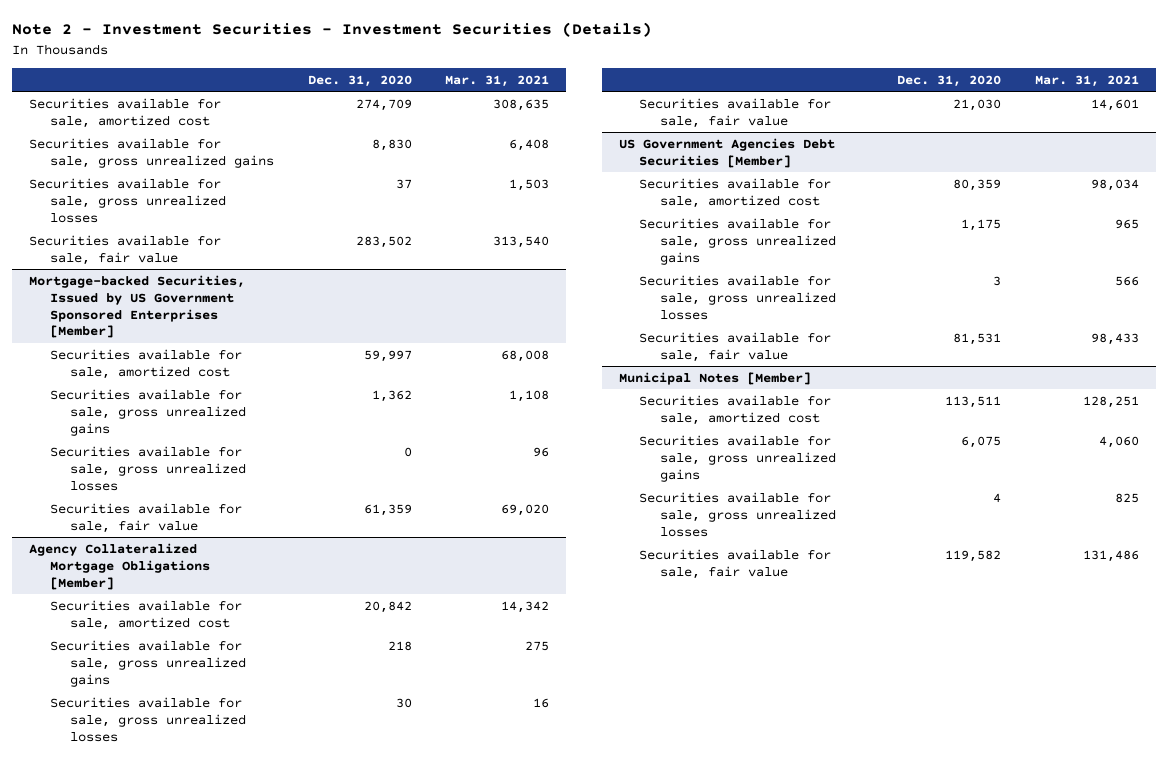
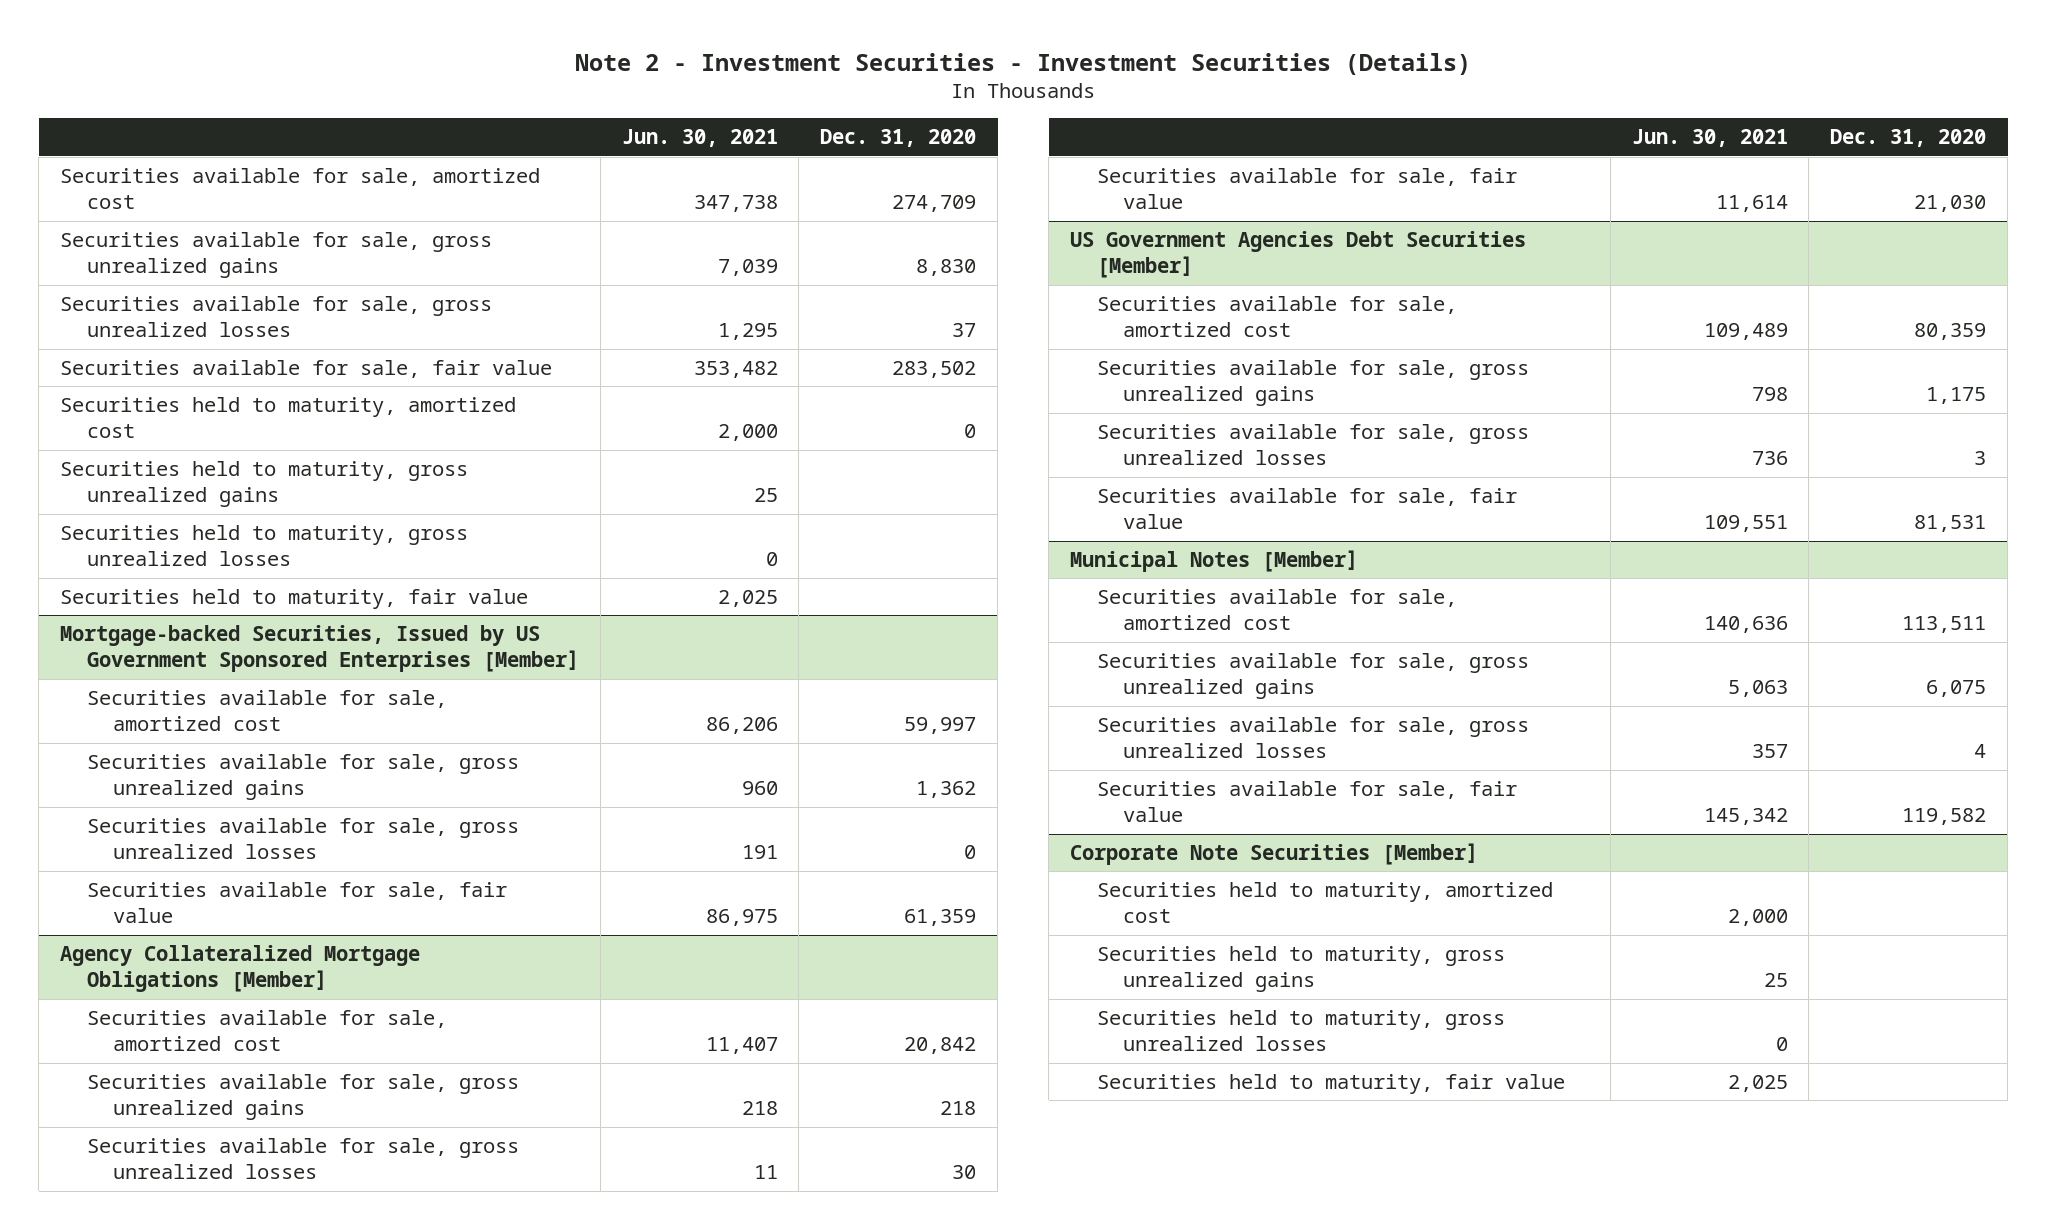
- | Dec. 31, 2020 | Mar. 31, 2021
+ | Jun. 30, 2021 | Dec. 31, 2020
+ Securities held to maturity, amortized cost | 2,000 | 0
+ Securities held to maturity, gross unrealized gains | 25 |
+ Securities held to maturity, gross unrealized losses | 0 |
+ Securities held to maturity, fair value | 2,025 |
+ Corporate Note Securities [Member]
+ Securities held to maturity, amortized cost | 2,000 |
+ Securities held to maturity, gross unrealized gains | 25 |
+ Securities held to maturity, gross unrealized losses | 0 |
+ Securities held to maturity, fair value | 2,025 |

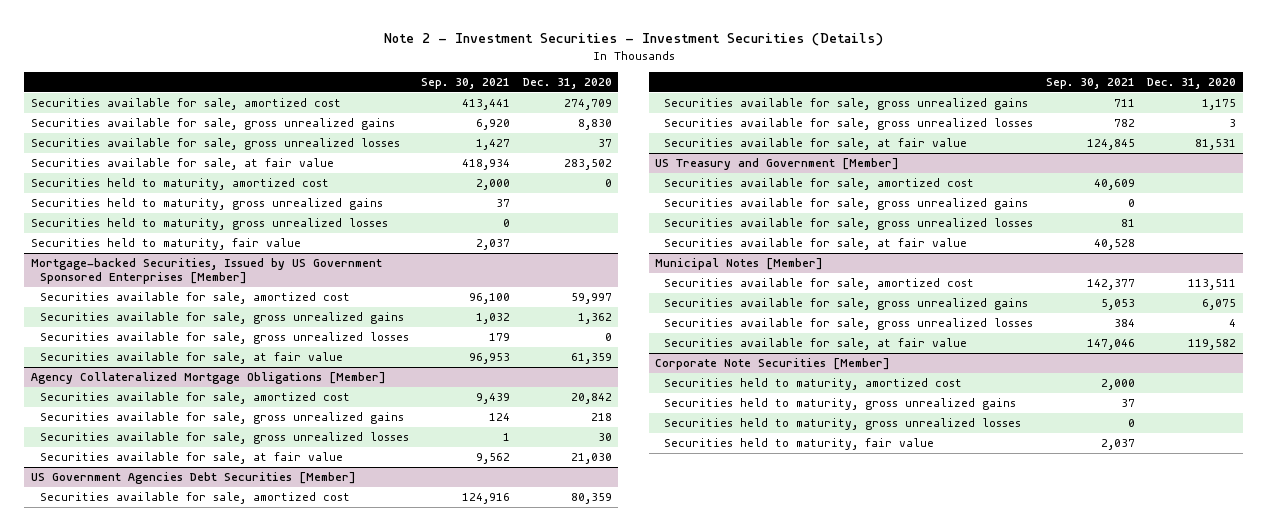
- | Jun. 30, 2021 | Dec. 31, 2020
+ | Sep. 30, 2021 | Dec. 31, 2020
- Securities available for sale, fair value | 353,482 | 283,502
+ Securities available for sale, at fair value | 418,934 | 283,502
@ Mortgage-backed Securities, Issued by US Government Sponsored Enterprises [Member]
- Securities available for sale, fair value | 86,975 | 61,359
+ Securities available for sale, at fair value | 96,953 | 61,359
@ Agency Collateralized Mortgage Obligations [Member]
- Securities available for sale, fair value | 11,614 | 21,030
+ Securities available for sale, at fair value | 9,562 | 21,030
@ US Government Agencies Debt Securities [Member]
- Securities available for sale, fair value | 109,551 | 81,531
+ Securities available for sale, at fair value | 124,845 | 81,531
+ US Treasury and Government [Member]
+ Securities available for sale, amortized cost | 40,609 |
+ Securities available for sale, gross unrealized gains | 0 |
+ Securities available for sale, gross unrealized losses | 81 |
+ Securities available for sale, at fair value | 40,528 |
@ Municipal Notes [Member]
- Securities available for sale, fair value | 145,342 | 119,582
+ Securities available for sale, at fair value | 147,046 | 119,582

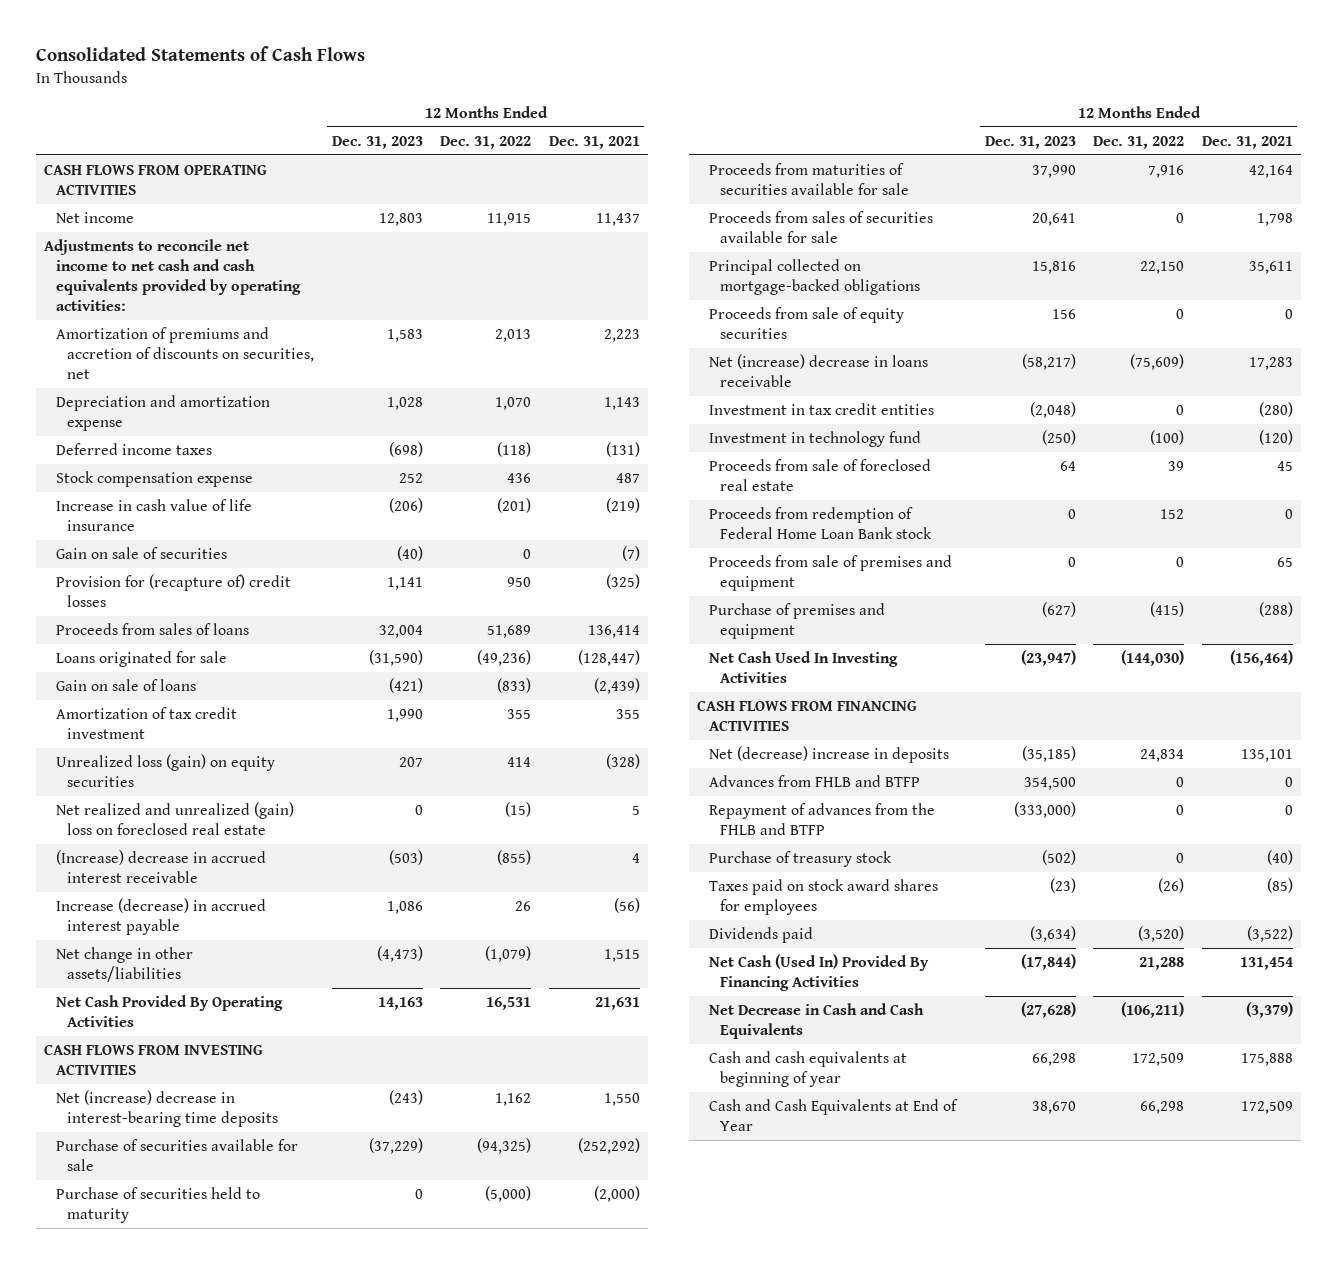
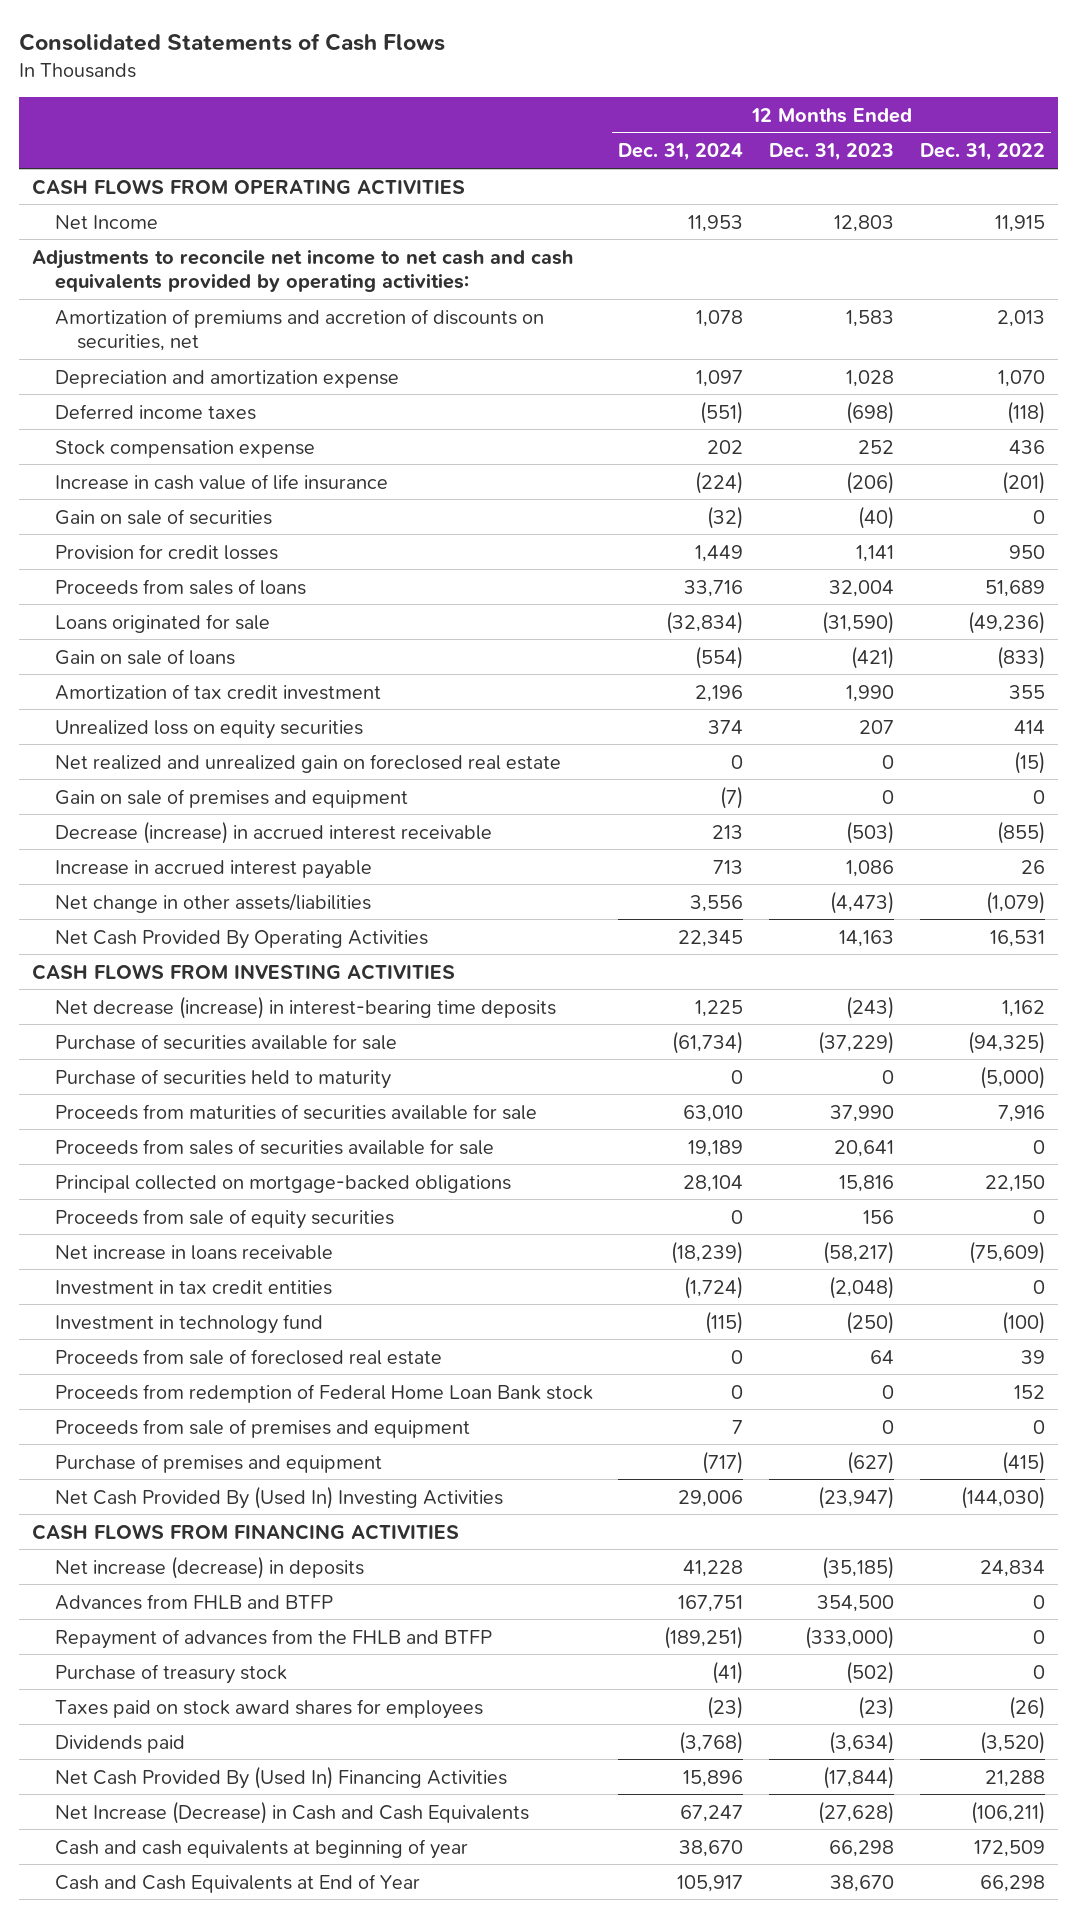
- | 12 Months Ended Dec. 31, 2023 | 12 Months Ended Dec. 31, 2022 | 12 Months Ended Dec. 31, 2021
+ | 12 Months Ended Dec. 31, 2024 | 12 Months Ended Dec. 31, 2023 | 12 Months Ended Dec. 31, 2022
- Net income | 12,803 | 11,915 | 11,437
+ Net Income | 11,953 | 12,803 | 11,915
- Provision for (recapture of) credit losses | 1,141 | 950 | (325)
+ Provision for credit losses | 1,449 | 1,141 | 950
- Unrealized loss (gain) on equity securities | 207 | 414 | (328)
- Net realized and unrealized (gain) loss on foreclosed real estate | 0 | (15) | 5
- (Increase) decrease in accrued interest receivable | (503) | (855) | 4
- Increase (decrease) in accrued interest payable | 1,086 | 26 | (56)
+ Unrealized loss on equity securities | 374 | 207 | 414
+ Net realized and unrealized gain on foreclosed real estate | 0 | 0 | (15)
+ Gain on sale of premises and equipment | (7) | 0 | 0
+ Decrease (increase) in accrued interest receivable | 213 | (503) | (855)
+ Increase in accrued interest payable | 713 | 1,086 | 26
- Net (increase) decrease in interest-bearing time deposits | (243) | 1,162 | 1,550
+ Net decrease (increase) in interest-bearing time deposits | 1,225 | (243) | 1,162
- Net (increase) decrease in loans receivable | (58,217) | (75,609) | 17,283
+ Net increase in loans receivable | (18,239) | (58,217) | (75,609)
- Net Cash Used In Investing Activities | (23,947) | (144,030) | (156,464)
+ Net Cash Provided By (Used In) Investing Activities | 29,006 | (23,947) | (144,030)
- Net (decrease) increase in deposits | (35,185) | 24,834 | 135,101
+ Net increase (decrease) in deposits | 41,228 | (35,185) | 24,834
- Net Cash (Used In) Provided By Financing Activities | (17,844) | 21,288 | 131,454
- Net Decrease in Cash and Cash Equivalents | (27,628) | (106,211) | (3,379)
+ Net Cash Provided By (Used In) Financing Activities | 15,896 | (17,844) | 21,288
+ Net Increase (Decrease) in Cash and Cash Equivalents | 67,247 | (27,628) | (106,211)

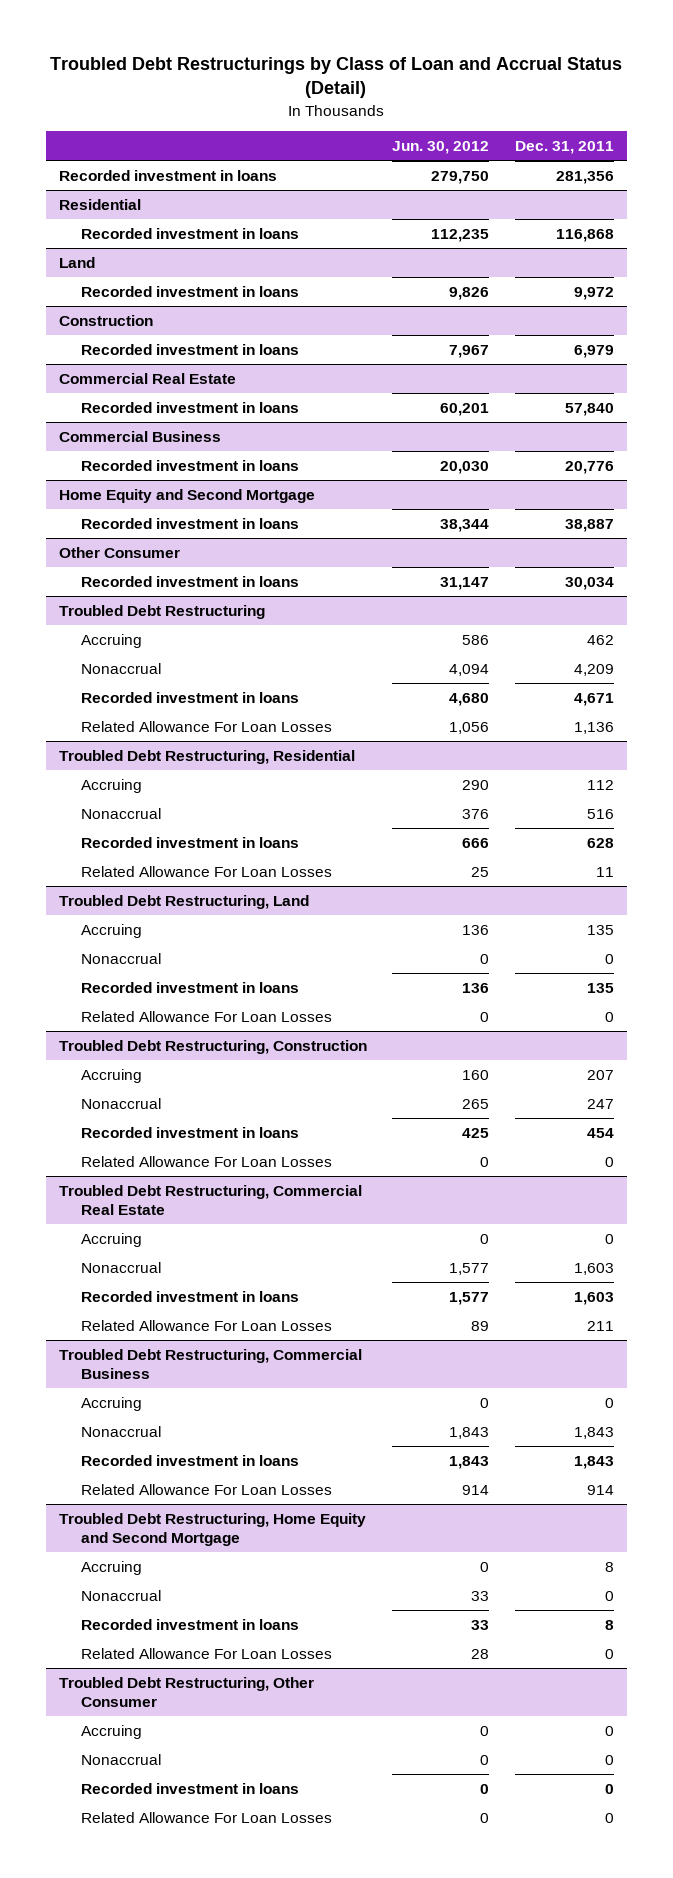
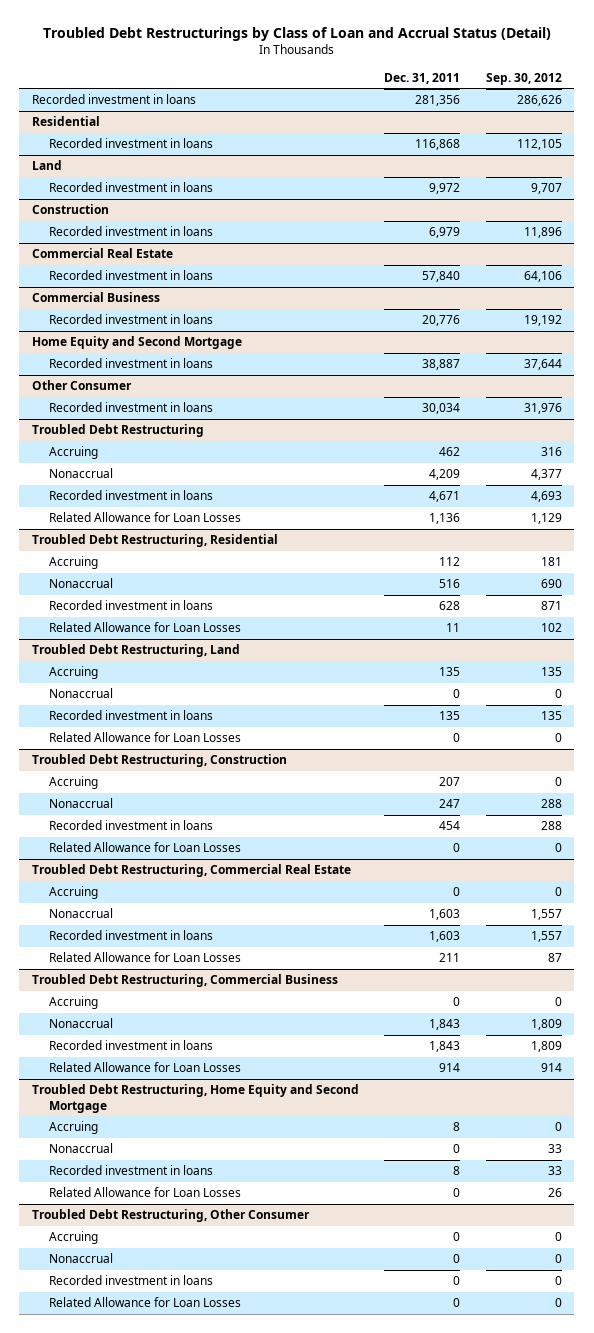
- | Jun. 30, 2012 | Dec. 31, 2011
+ | Dec. 31, 2011 | Sep. 30, 2012
@ Troubled Debt Restructuring
- Related Allowance For Loan Losses | 1,056 | 1,136
+ Related Allowance for Loan Losses | 1,136 | 1,129
@ Troubled Debt Restructuring, Residential
- Related Allowance For Loan Losses | 25 | 11
+ Related Allowance for Loan Losses | 11 | 102
@ Troubled Debt Restructuring, Land
- Related Allowance For Loan Losses | 0 | 0
+ Related Allowance for Loan Losses | 0 | 0
@ Troubled Debt Restructuring, Construction
- Related Allowance For Loan Losses | 0 | 0
+ Related Allowance for Loan Losses | 0 | 0
@ Troubled Debt Restructuring, Commercial Real Estate
- Related Allowance For Loan Losses | 89 | 211
+ Related Allowance for Loan Losses | 211 | 87
@ Troubled Debt Restructuring, Commercial Business
- Related Allowance For Loan Losses | 914 | 914
+ Related Allowance for Loan Losses | 914 | 914
@ Troubled Debt Restructuring, Home Equity and Second Mortgage
- Related Allowance For Loan Losses | 28 | 0
+ Related Allowance for Loan Losses | 0 | 26
@ Troubled Debt Restructuring, Other Consumer
- Related Allowance For Loan Losses | 0 | 0
+ Related Allowance for Loan Losses | 0 | 0

